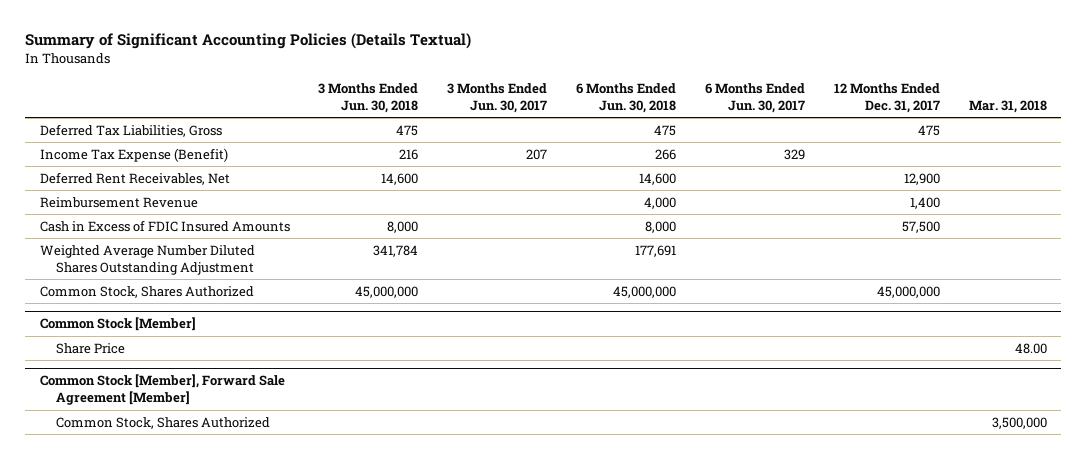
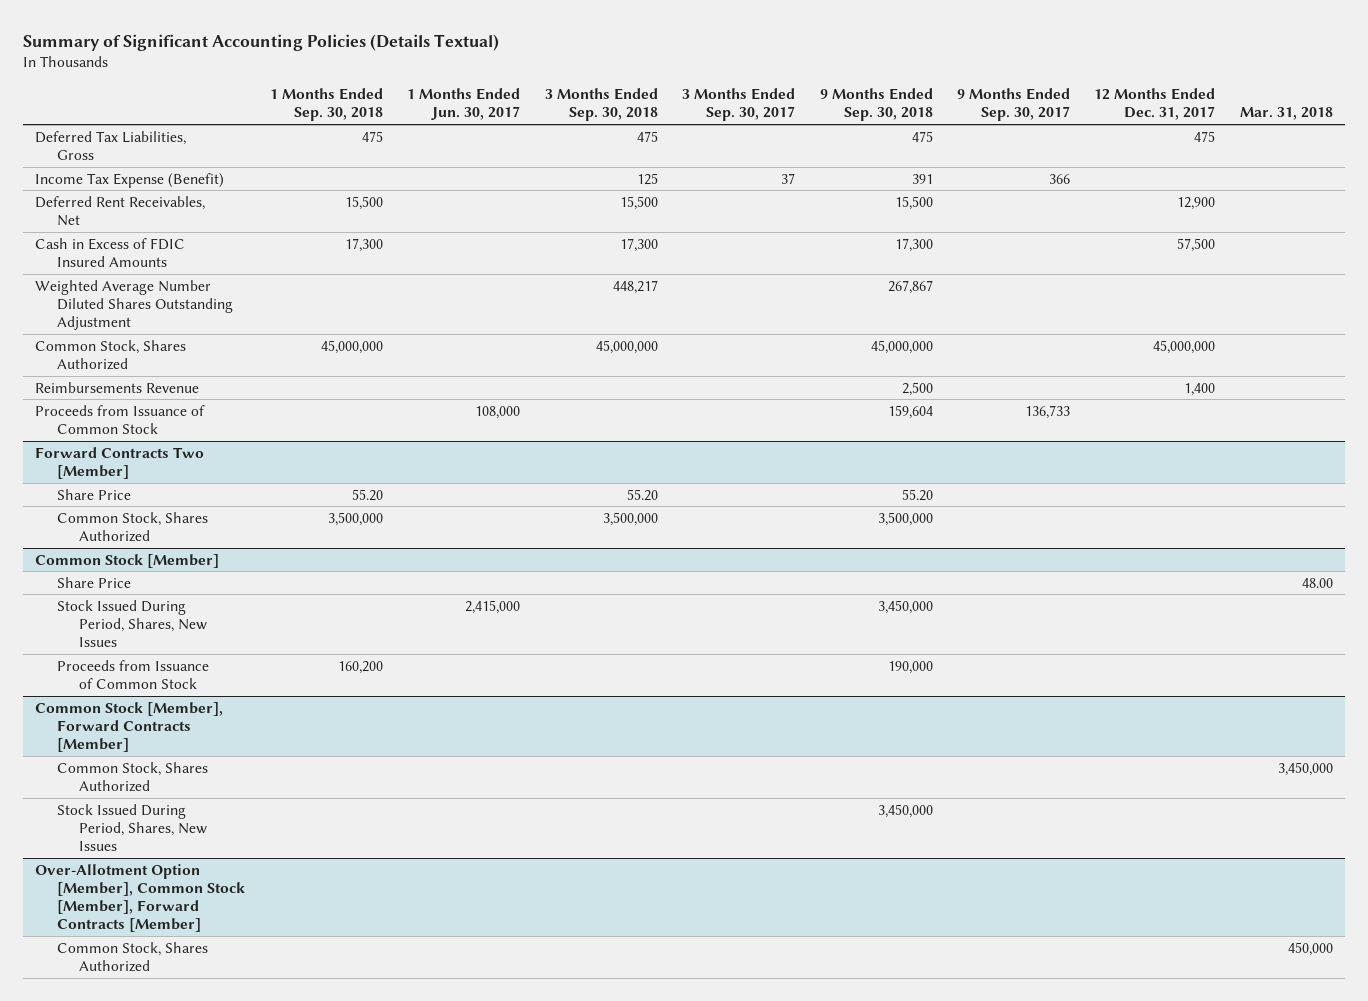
- | 3 Months Ended Jun. 30, 2018 | 3 Months Ended Jun. 30, 2017 | 6 Months Ended Jun. 30, 2018 | 6 Months Ended Jun. 30, 2017 | 12 Months Ended Dec. 31, 2017 | Mar. 31, 2018
+ | 1 Months Ended Sep. 30, 2018 | 1 Months Ended Jun. 30, 2017 | 3 Months Ended Sep. 30, 2018 | 3 Months Ended Sep. 30, 2017 | 9 Months Ended Sep. 30, 2018 | 9 Months Ended Sep. 30, 2017 | 12 Months Ended Dec. 31, 2017 | Mar. 31, 2018
- Reimbursement Revenue | | | 4,000 | | 1,400 |
+ Reimbursements Revenue | | | | | 2,500 | | 1,400 |
+ Proceeds from Issuance of Common Stock | | 108,000 | | | 159,604 | 136,733 | |
+ Forward Contracts Two [Member]
+ Share Price | 55.20 | | 55.20 | | 55.20 | | |
+ Common Stock, Shares Authorized | 3,500,000 | | 3,500,000 | | 3,500,000 | | |
- Common Stock [Member], Forward Sale Agreement [Member]
- Common Stock, Shares Authorized | | | | | | 3,500,000
@ Common Stock [Member]
+ Stock Issued During Period, Shares, New Issues | | 2,415,000 | | | 3,450,000 | | |
+ Proceeds from Issuance of Common Stock | 160,200 | | | | 190,000 | | |
+ Common Stock [Member], Forward Contracts [Member]
+ Common Stock, Shares Authorized | | | | | | | | 3,450,000
+ Stock Issued During Period, Shares, New Issues | | | | | 3,450,000 | | |
+ Over-Allotment Option [Member], Common Stock [Member], Forward Contracts [Member]
+ Common Stock, Shares Authorized | | | | | | | | 450,000

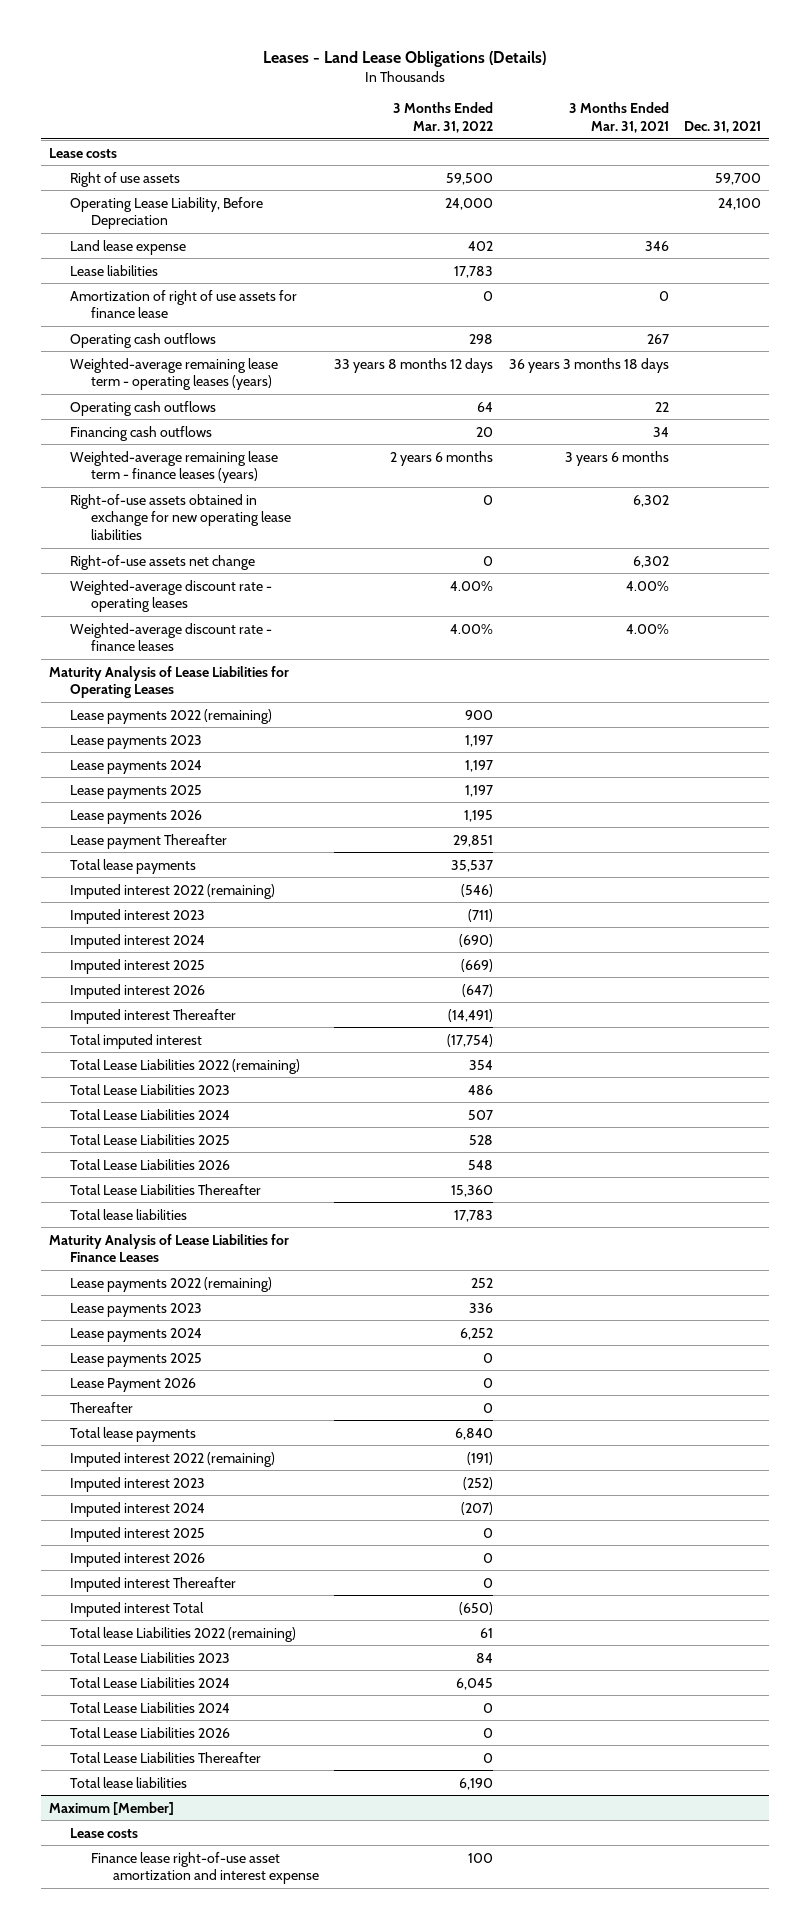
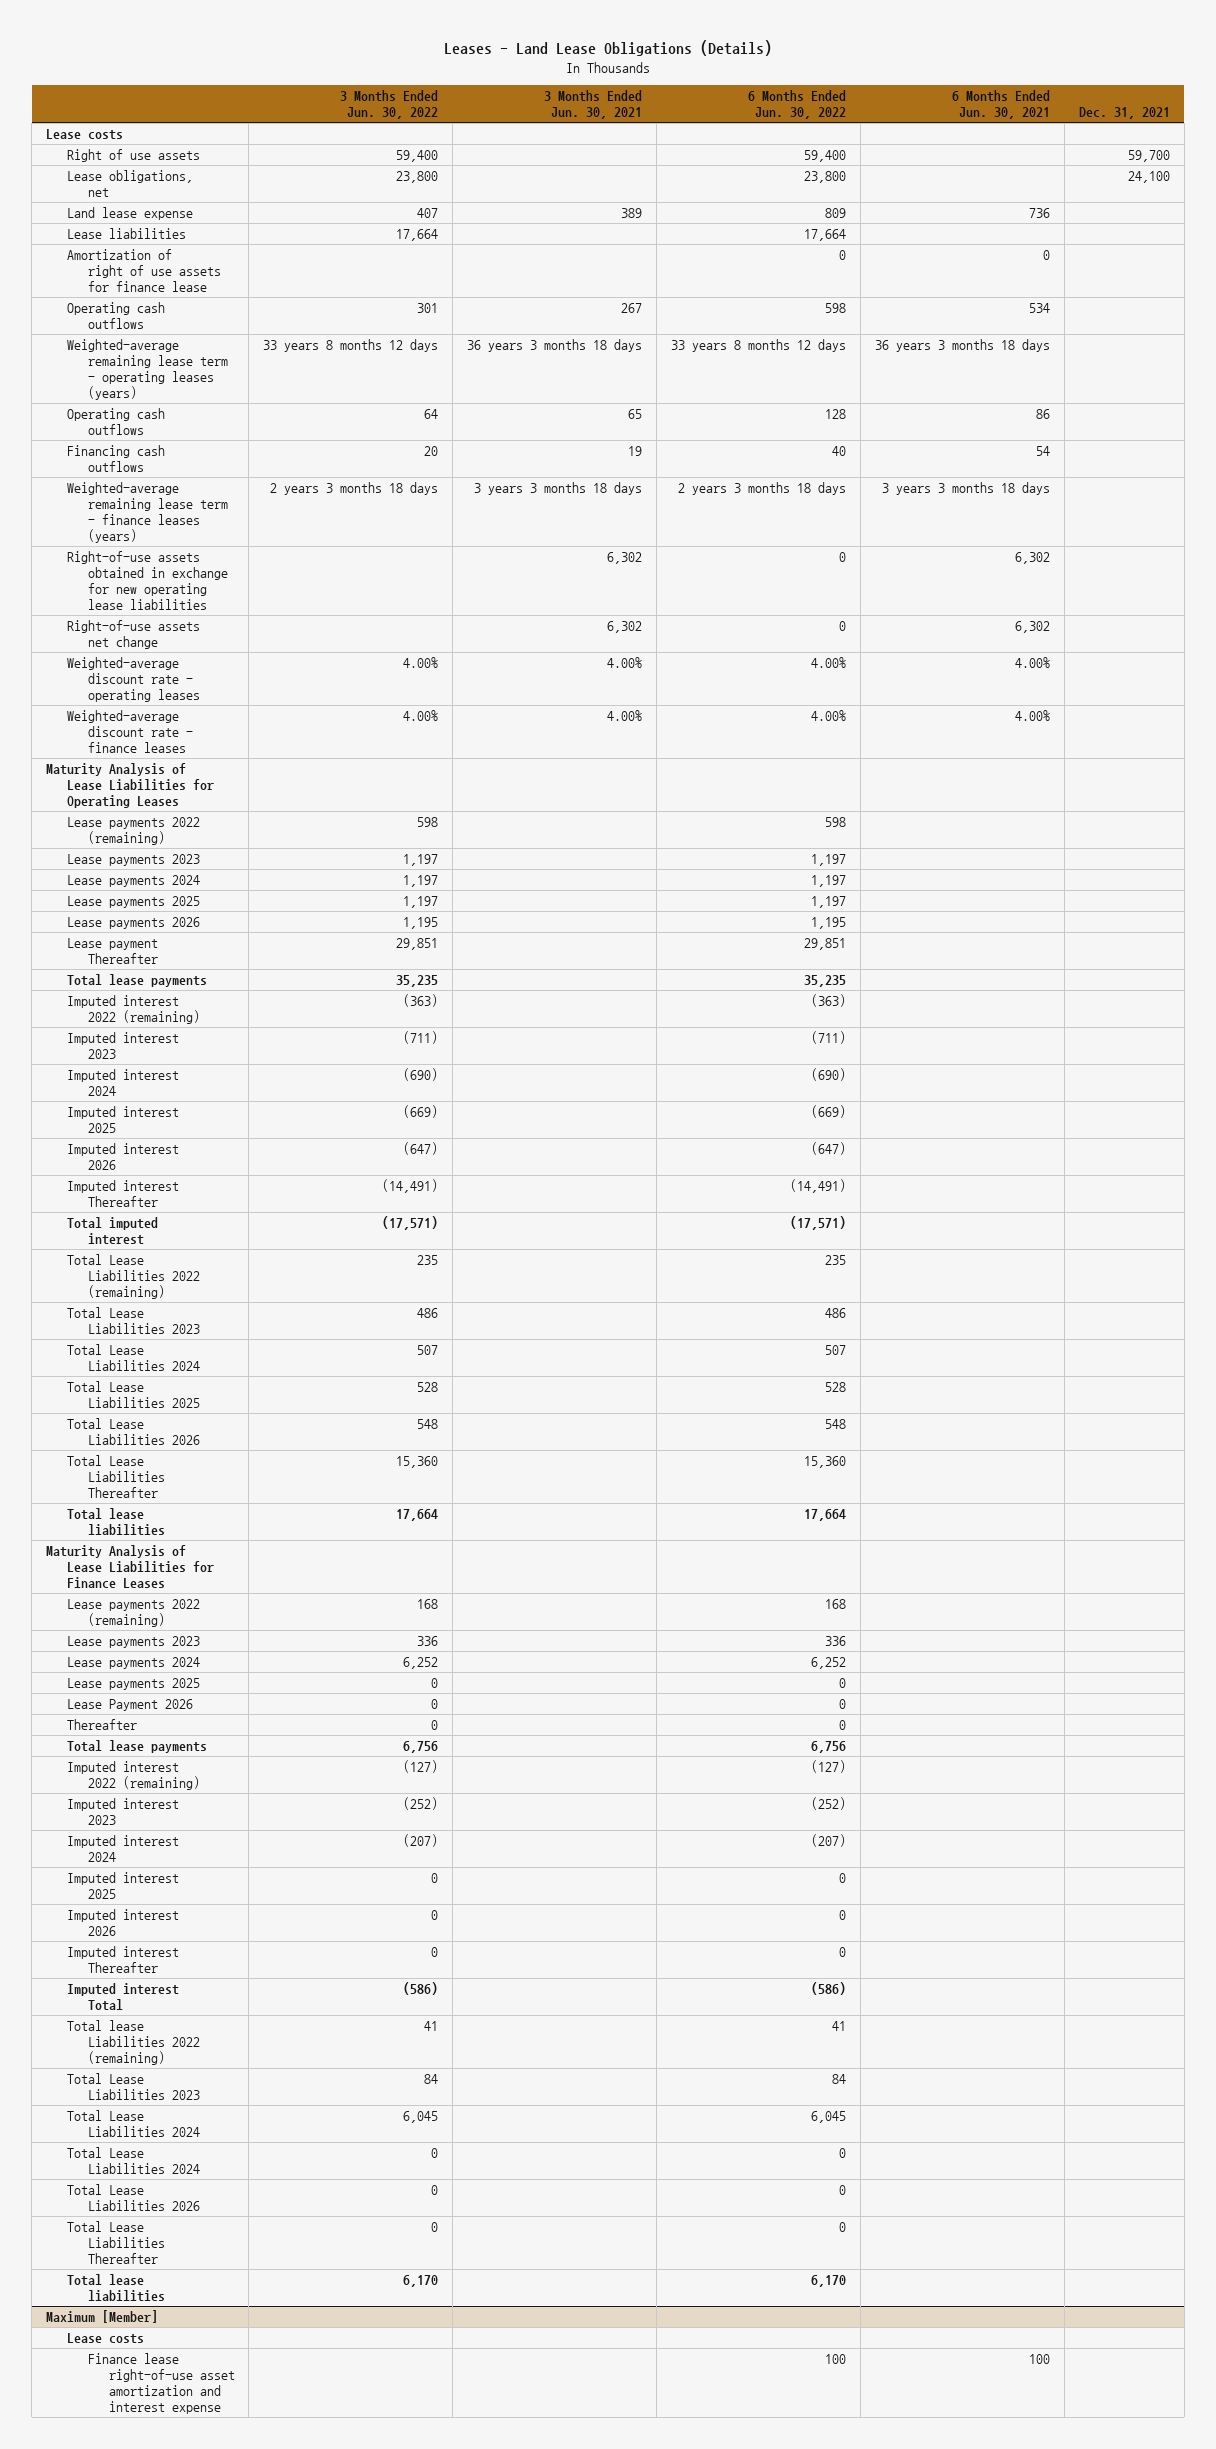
- | 3 Months Ended Mar. 31, 2022 | 3 Months Ended Mar. 31, 2021 | Dec. 31, 2021
+ | 3 Months Ended Jun. 30, 2022 | 3 Months Ended Jun. 30, 2021 | 6 Months Ended Jun. 30, 2022 | 6 Months Ended Jun. 30, 2021 | Dec. 31, 2021
- Operating Lease Liability, Before Depreciation | 24,000 | | 24,100
+ Lease obligations, net | 23,800 | | 23,800 | | 24,100

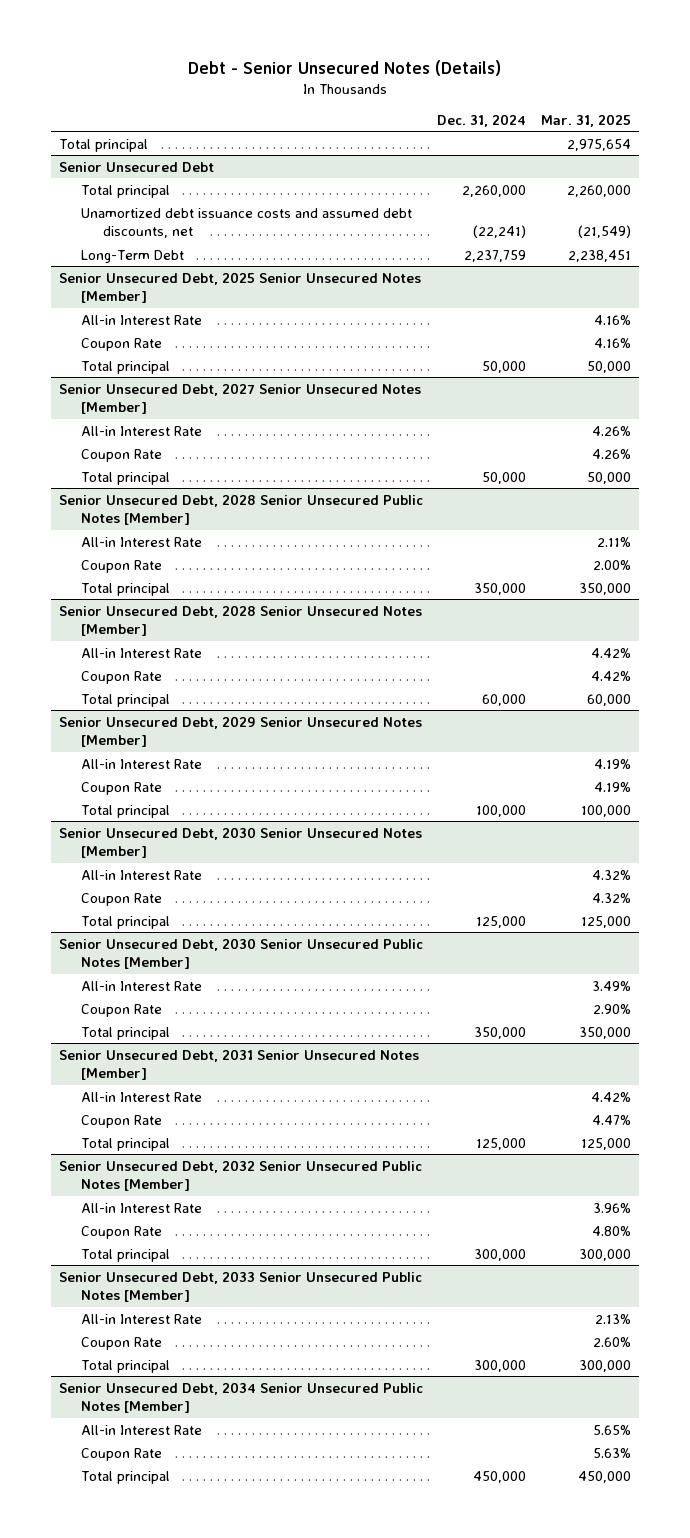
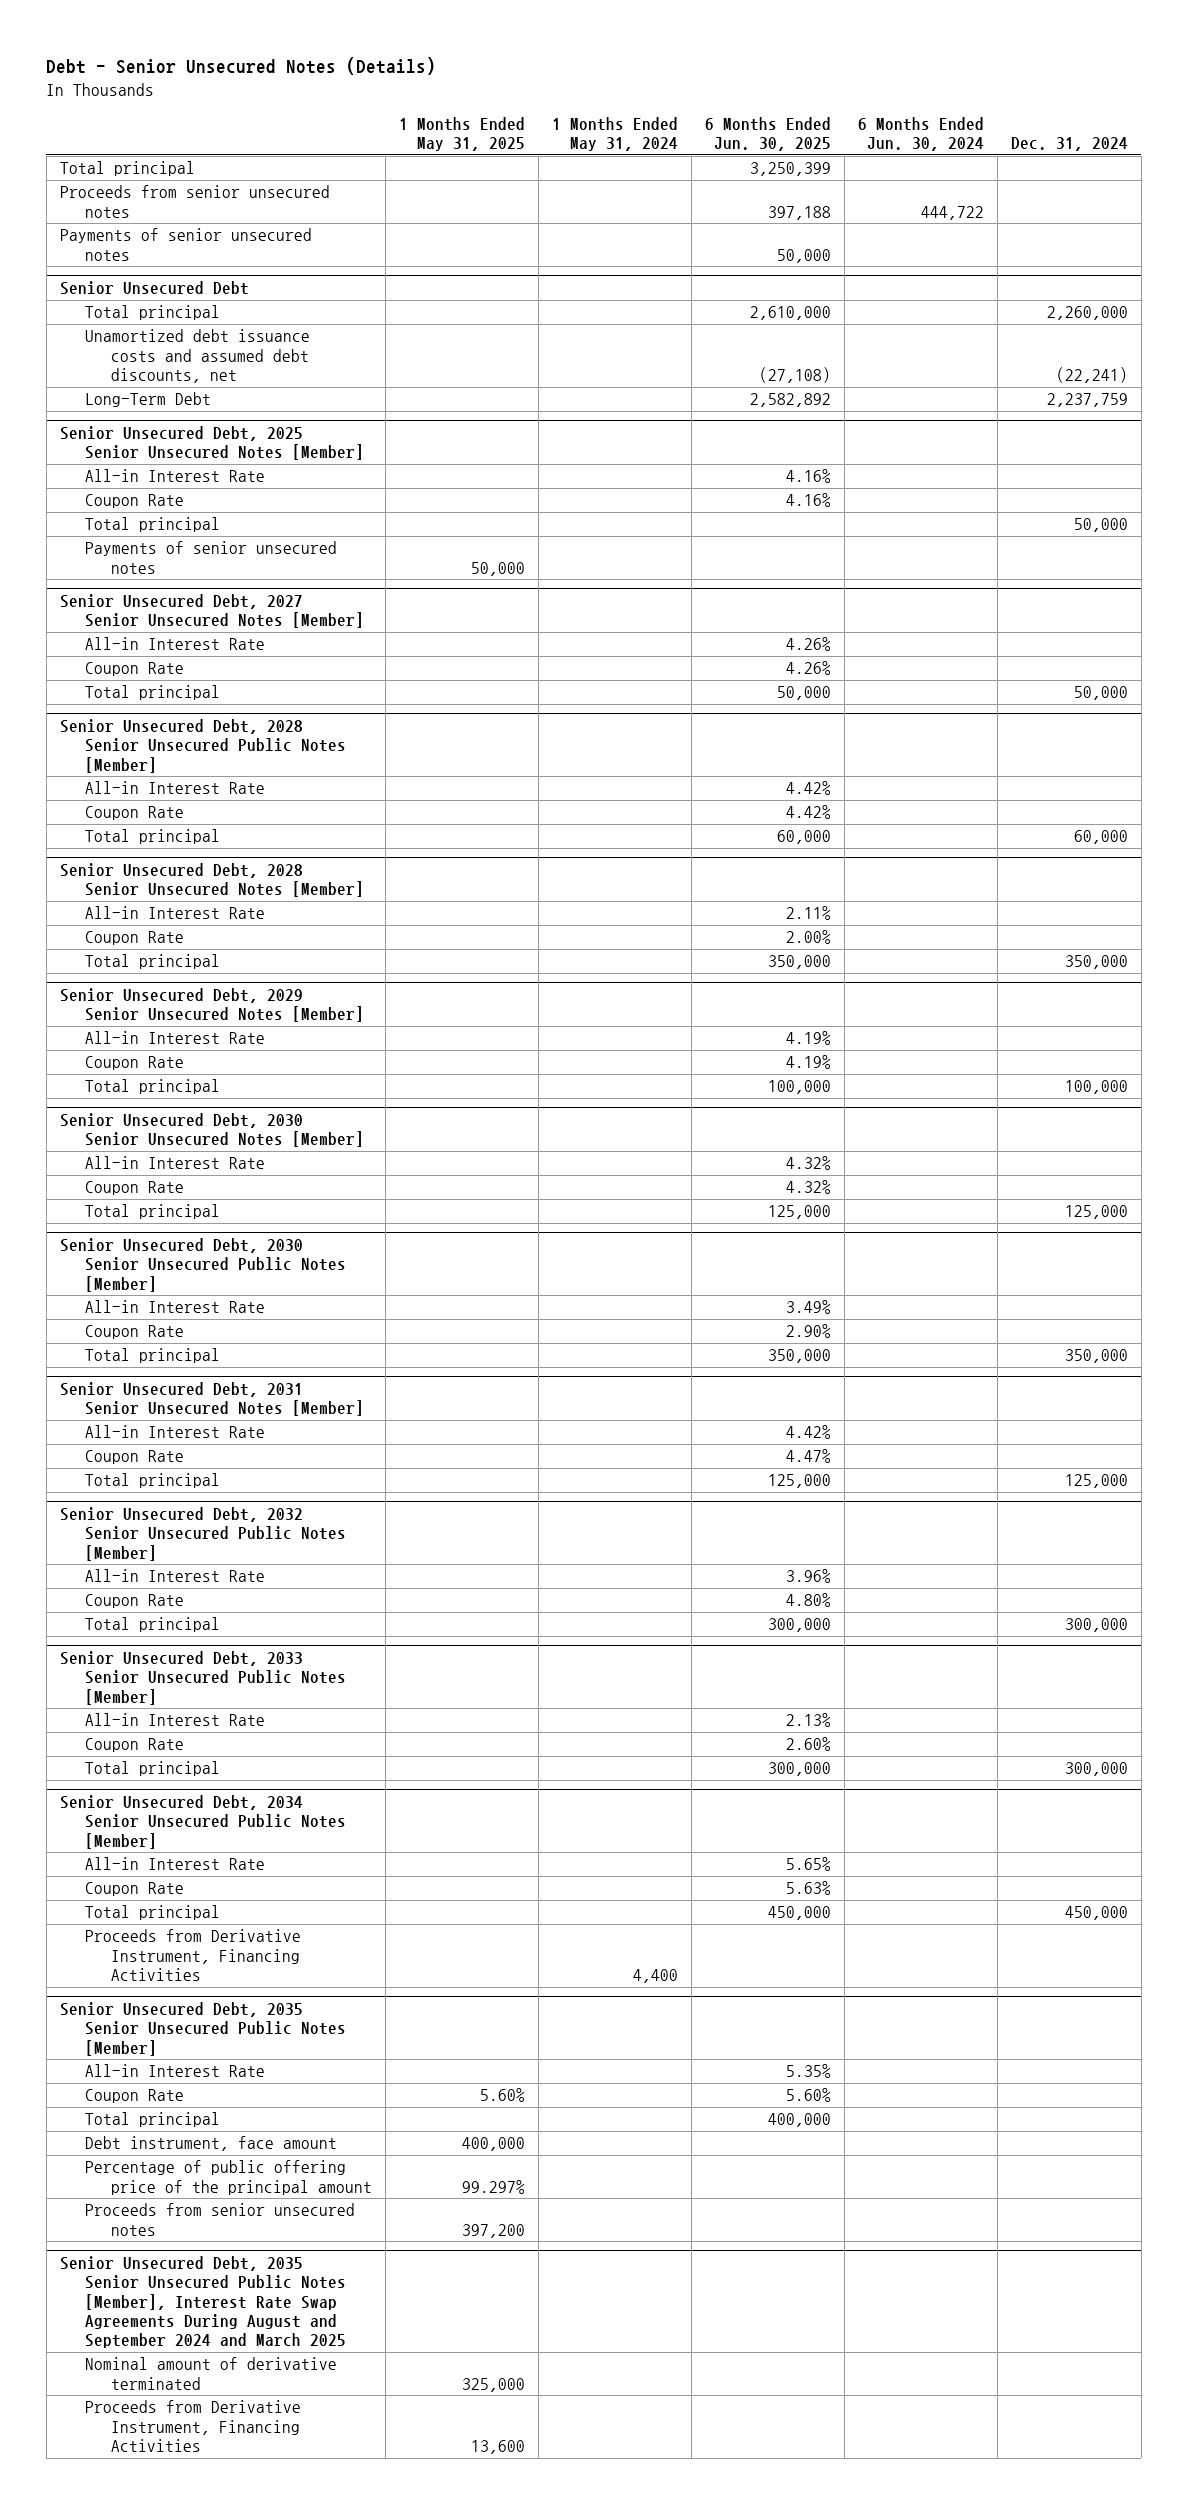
- | Dec. 31, 2024 | Mar. 31, 2025
+ | 1 Months Ended May 31, 2025 | 1 Months Ended May 31, 2024 | 6 Months Ended Jun. 30, 2025 | 6 Months Ended Jun. 30, 2024 | Dec. 31, 2024
+ Proceeds from senior unsecured notes | | | 397,188 | 444,722 |
+ Payments of senior unsecured notes | | | 50,000 | |
@ Senior Unsecured Debt, 2025 Senior Unsecured Notes [Member]
+ Payments of senior unsecured notes | 50,000 | | | |
@ Senior Unsecured Debt, 2028 Senior Unsecured Public Notes [Member]
- Total principal | 350,000 | 350,000
+ Total principal | | | 60,000 | | 60,000
@ Senior Unsecured Debt, 2028 Senior Unsecured Notes [Member]
- Total principal | 60,000 | 60,000
+ Total principal | | | 350,000 | | 350,000
@ Senior Unsecured Debt, 2034 Senior Unsecured Public Notes [Member]
+ Proceeds from Derivative Instrument, Financing Activities | | 4,400 | | |
+ Senior Unsecured Debt, 2035 Senior Unsecured Public Notes [Member]
+ All-in Interest Rate | | | 5.35% | |
+ Coupon Rate | 5.60% | | 5.60% | |
+ Total principal | | | 400,000 | |
+ Debt instrument, face amount | 400,000 | | | |
+ Percentage of public offering price of the principal amount | 99.297% | | | |
+ Proceeds from senior unsecured notes | 397,200 | | | |
+ Senior Unsecured Debt, 2035 Senior Unsecured Public Notes [Member], Interest Rate Swap Agreements During August and September 2024 and March 2025
+ Nominal amount of derivative terminated | 325,000 | | | |
+ Proceeds from Derivative Instrument, Financing Activities | 13,600 | | | |

